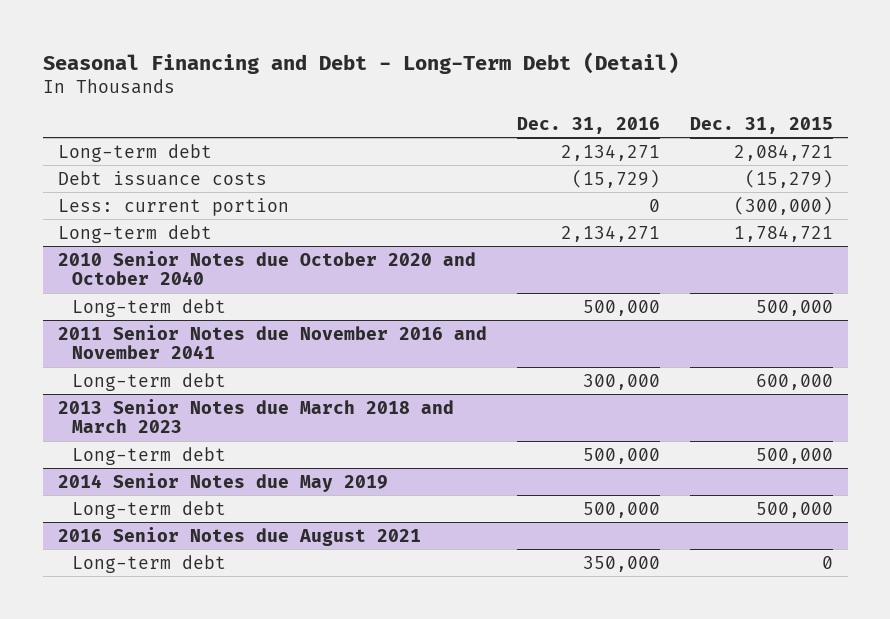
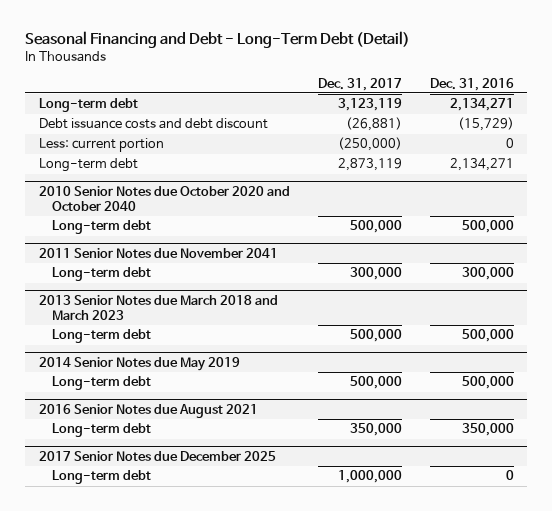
- | Dec. 31, 2016 | Dec. 31, 2015
+ | Dec. 31, 2017 | Dec. 31, 2016
- Debt issuance costs | (15,729) | (15,279)
+ Debt issuance costs and debt discount | (26,881) | (15,729)
- 2011 Senior Notes due November 2016 and November 2041
+ 2011 Senior Notes due November 2041
+ 2017 Senior Notes due December 2025
+ Long-term debt | 1,000,000 | 0

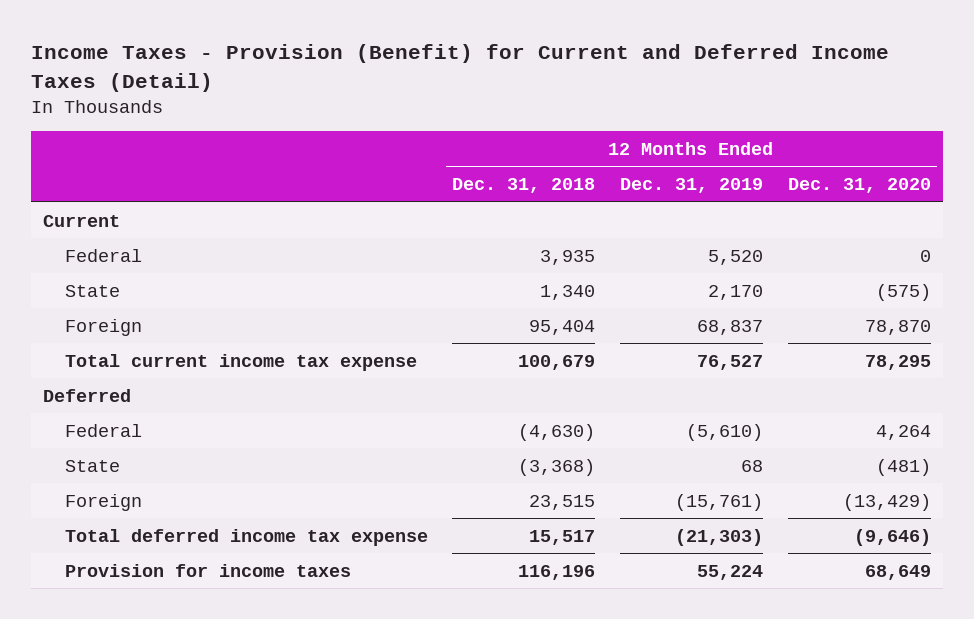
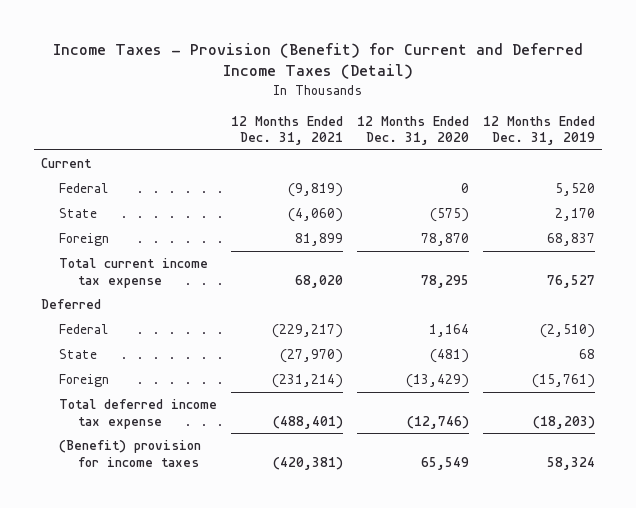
- | 12 Months Ended Dec. 31, 2018 | 12 Months Ended Dec. 31, 2019 | 12 Months Ended Dec. 31, 2020
+ | 12 Months Ended Dec. 31, 2021 | 12 Months Ended Dec. 31, 2020 | 12 Months Ended Dec. 31, 2019
- Federal | (4,630) | (5,610) | 4,264
+ Federal | (229,217) | 1,164 | (2,510)
- Total deferred income tax expense | 15,517 | (21,303) | (9,646)
- Provision for income taxes | 116,196 | 55,224 | 68,649
+ Total deferred income tax expense | (488,401) | (12,746) | (18,203)
+ (Benefit) provision for income taxes | (420,381) | 65,549 | 58,324

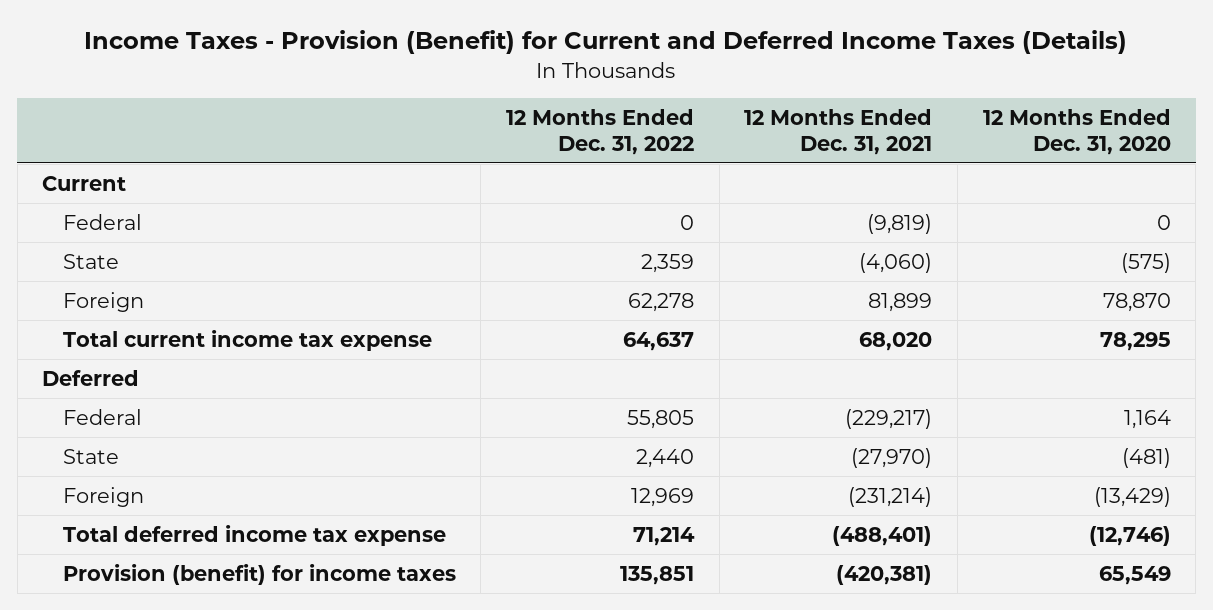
- Income Taxes - Provision (Benefit) for Current and Deferred Income Taxes (Detail)
+ Income Taxes - Provision (Benefit) for Current and Deferred Income Taxes (Details)
- | 12 Months Ended Dec. 31, 2021 | 12 Months Ended Dec. 31, 2020 | 12 Months Ended Dec. 31, 2019
+ | 12 Months Ended Dec. 31, 2022 | 12 Months Ended Dec. 31, 2021 | 12 Months Ended Dec. 31, 2020
- (Benefit) provision for income taxes | (420,381) | 65,549 | 58,324
+ Provision (benefit) for income taxes | 135,851 | (420,381) | 65,549

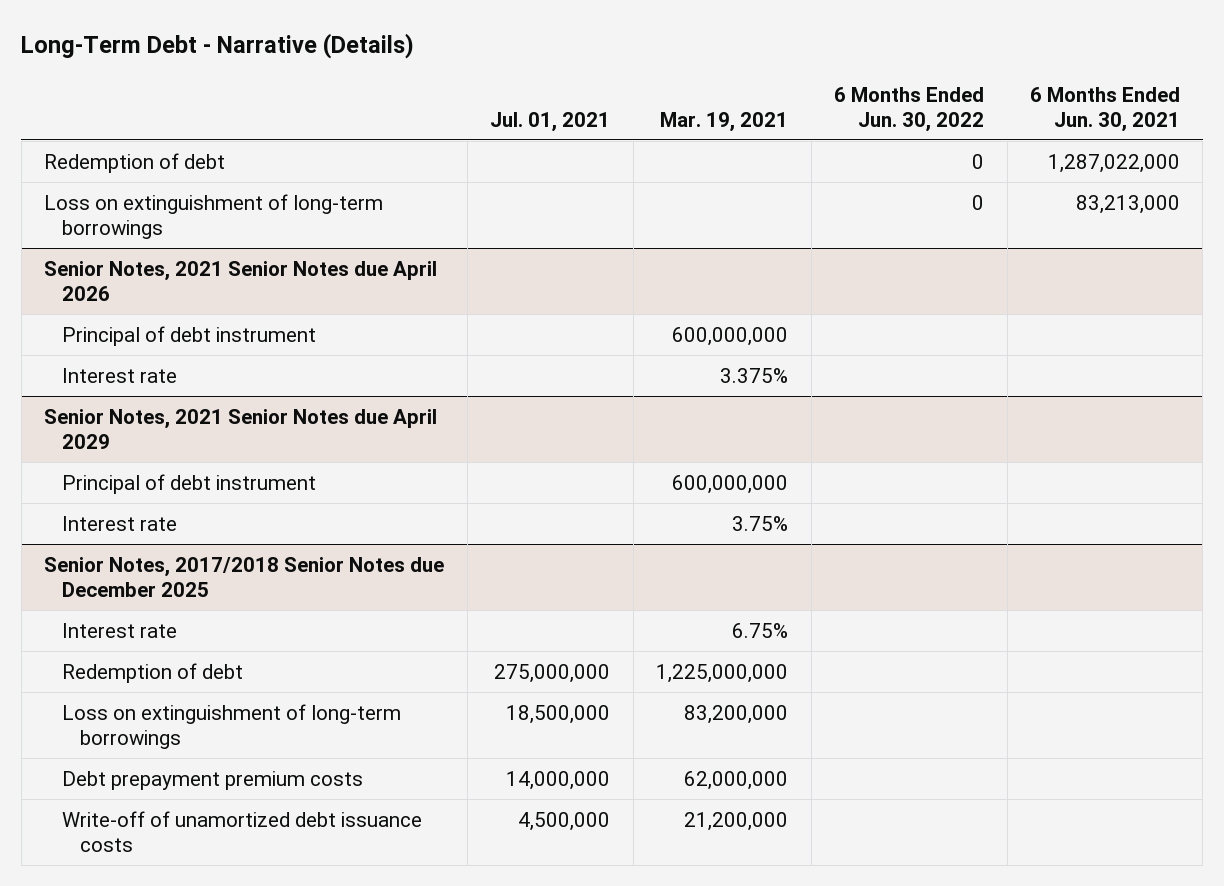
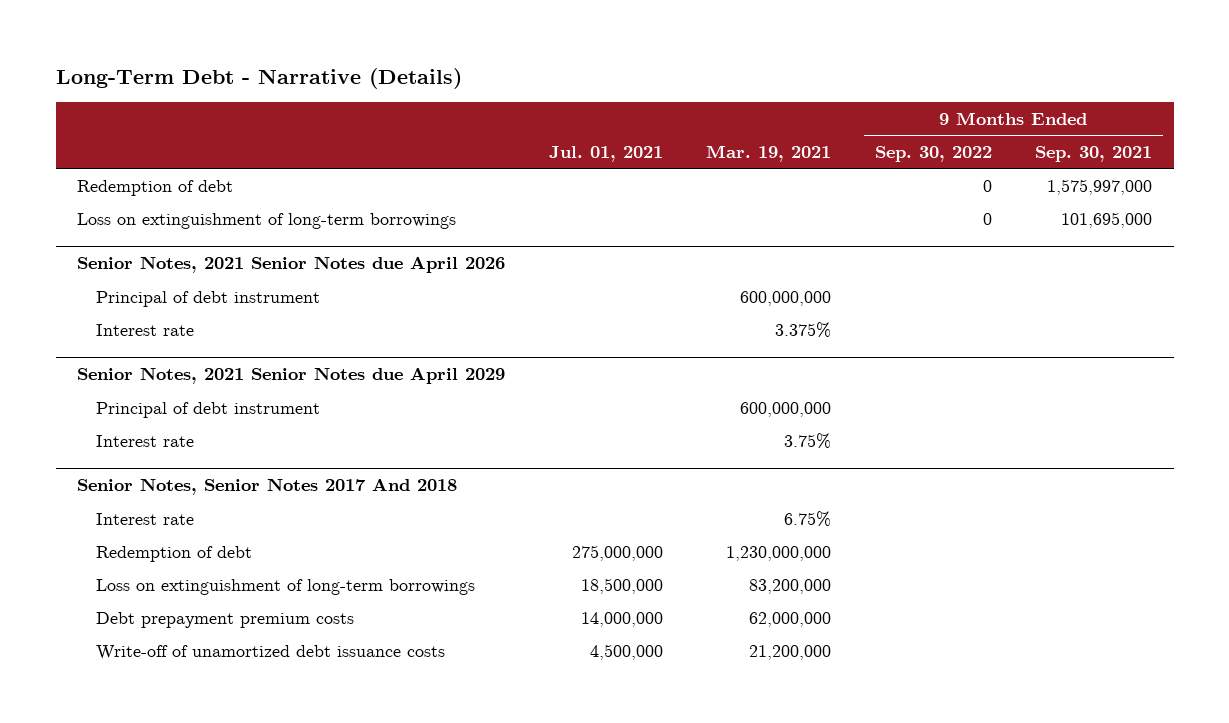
- | Jul. 01, 2021 | Mar. 19, 2021 | 6 Months Ended Jun. 30, 2022 | 6 Months Ended Jun. 30, 2021
+ | Jul. 01, 2021 | Mar. 19, 2021 | 9 Months Ended Sep. 30, 2022 | 9 Months Ended Sep. 30, 2021
- Senior Notes, 2017/2018 Senior Notes due December 2025
+ Senior Notes, Senior Notes 2017 And 2018
- Redemption of debt | 275,000,000 | 1,225,000,000 | |
+ Redemption of debt | 275,000,000 | 1,230,000,000 | |

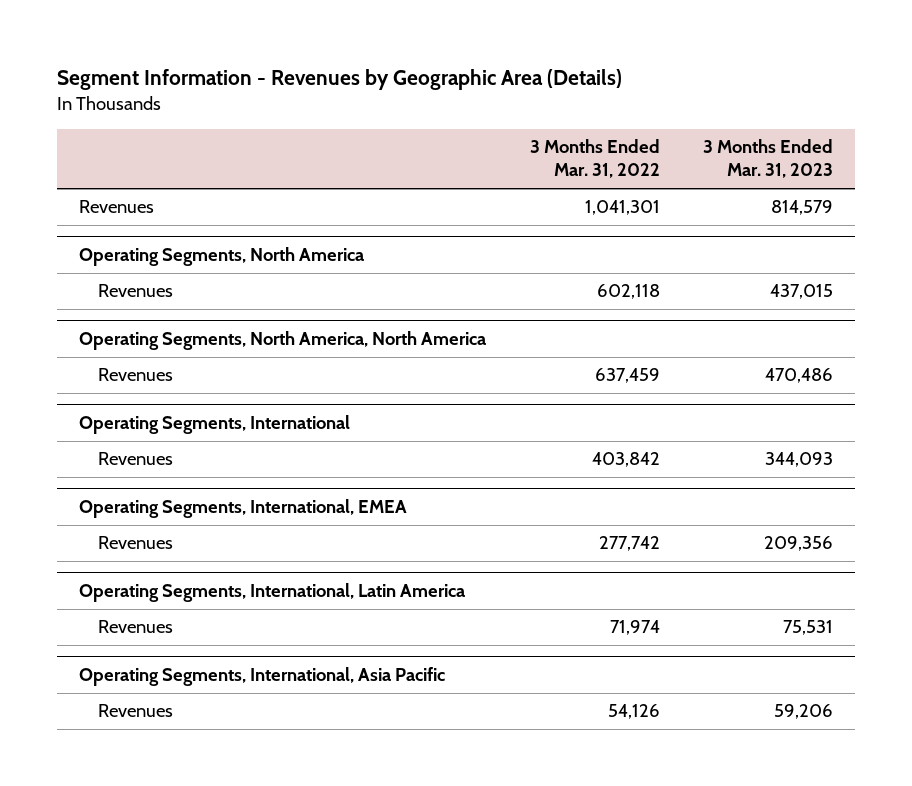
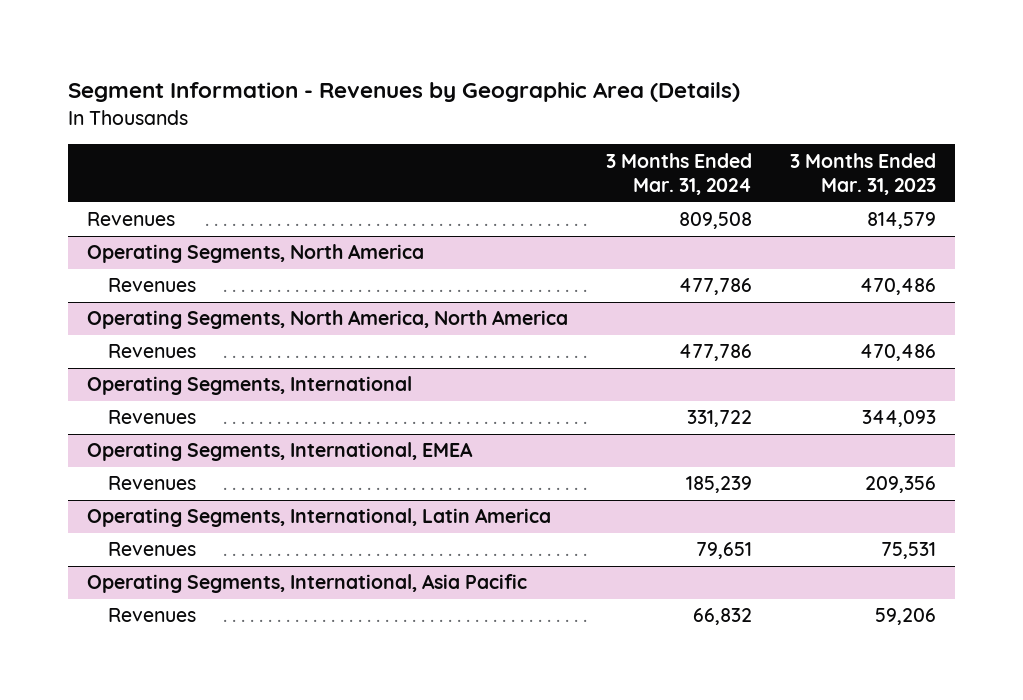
- | 3 Months Ended Mar. 31, 2022 | 3 Months Ended Mar. 31, 2023
+ | 3 Months Ended Mar. 31, 2024 | 3 Months Ended Mar. 31, 2023
@ Operating Segments, North America
- Revenues | 602,118 | 437,015
+ Revenues | 477,786 | 470,486

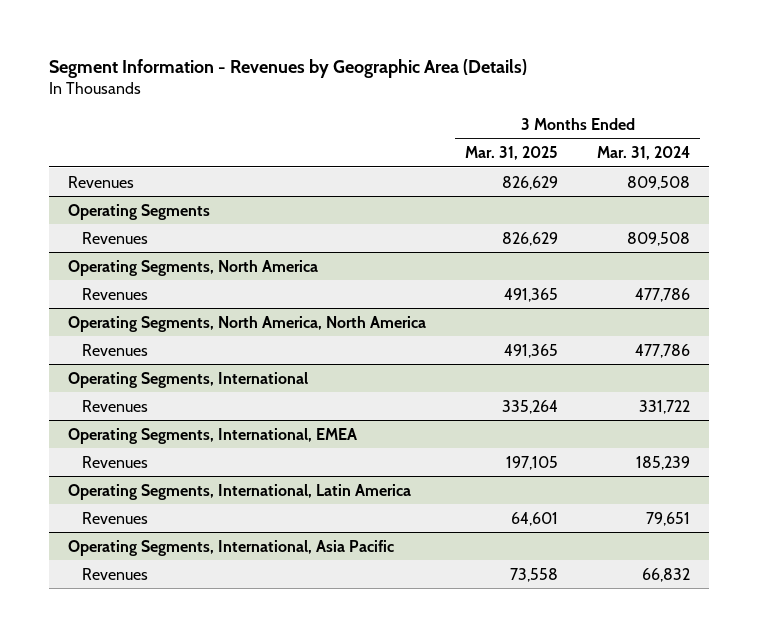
- | 3 Months Ended Mar. 31, 2024 | 3 Months Ended Mar. 31, 2023
+ | 3 Months Ended Mar. 31, 2025 | 3 Months Ended Mar. 31, 2024
+ Operating Segments
+ Revenues | 826,629 | 809,508

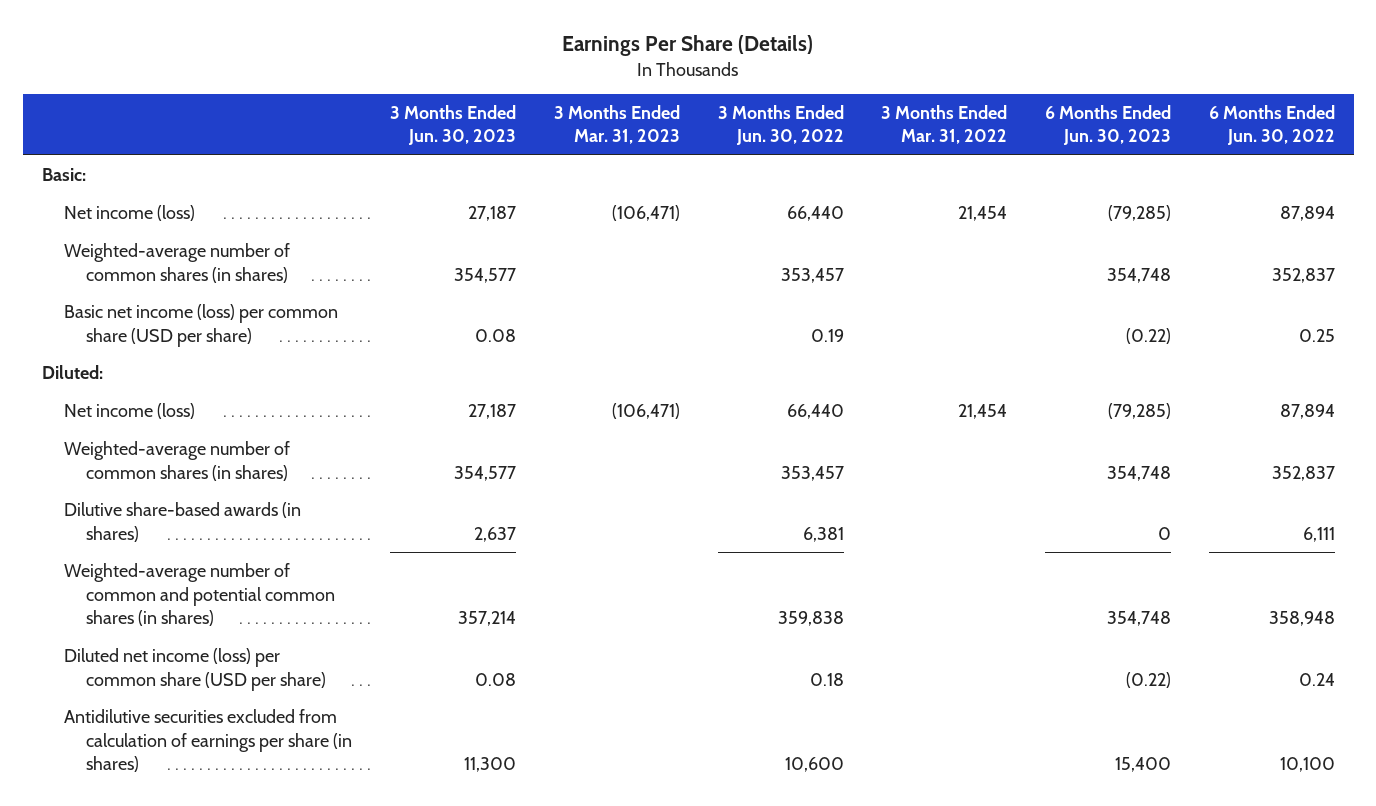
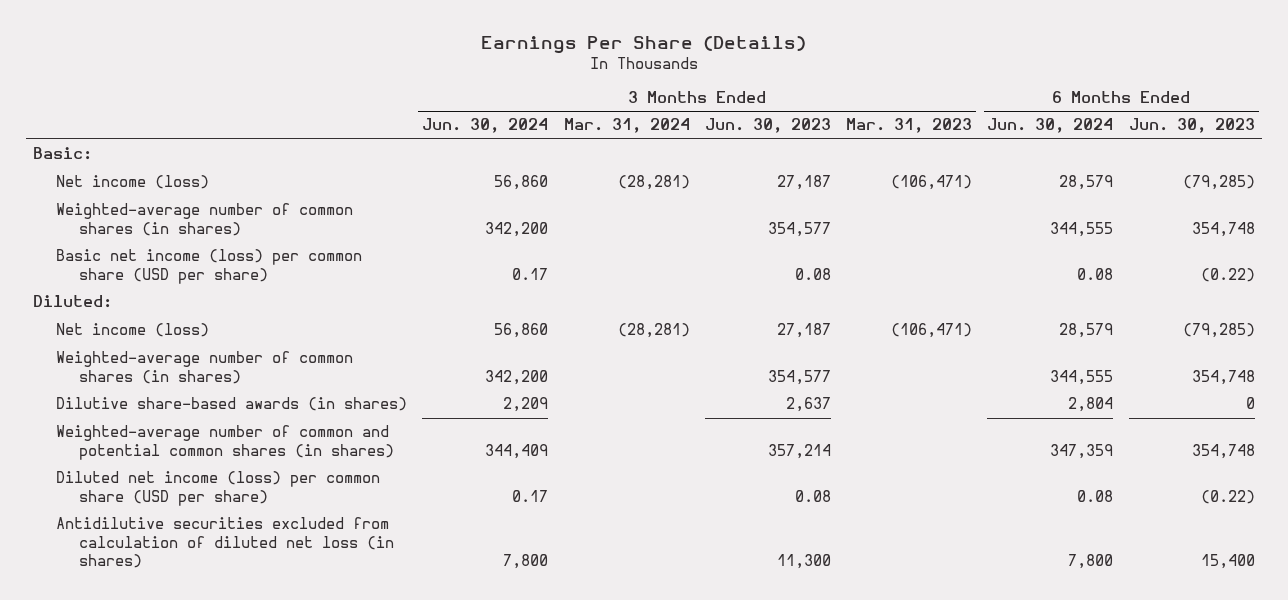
- | 3 Months Ended Jun. 30, 2023 | 3 Months Ended Mar. 31, 2023 | 3 Months Ended Jun. 30, 2022 | 3 Months Ended Mar. 31, 2022 | 6 Months Ended Jun. 30, 2023 | 6 Months Ended Jun. 30, 2022
+ | 3 Months Ended Jun. 30, 2024 | 3 Months Ended Mar. 31, 2024 | 3 Months Ended Jun. 30, 2023 | 3 Months Ended Mar. 31, 2023 | 6 Months Ended Jun. 30, 2024 | 6 Months Ended Jun. 30, 2023
- Antidilutive securities excluded from calculation of earnings per share (in shares) | 11,300 | | 10,600 | | 15,400 | 10,100
+ Antidilutive securities excluded from calculation of diluted net loss (in shares) | 7,800 | | 11,300 | | 7,800 | 15,400

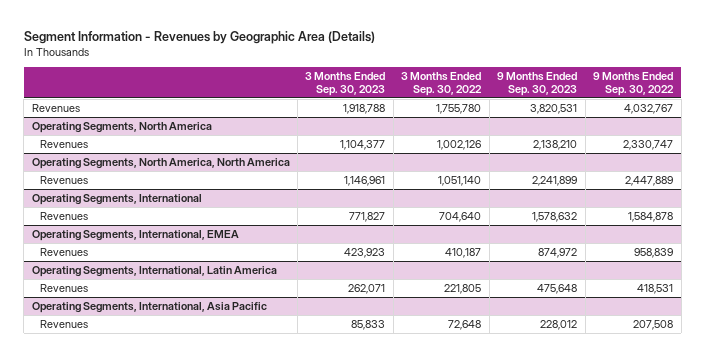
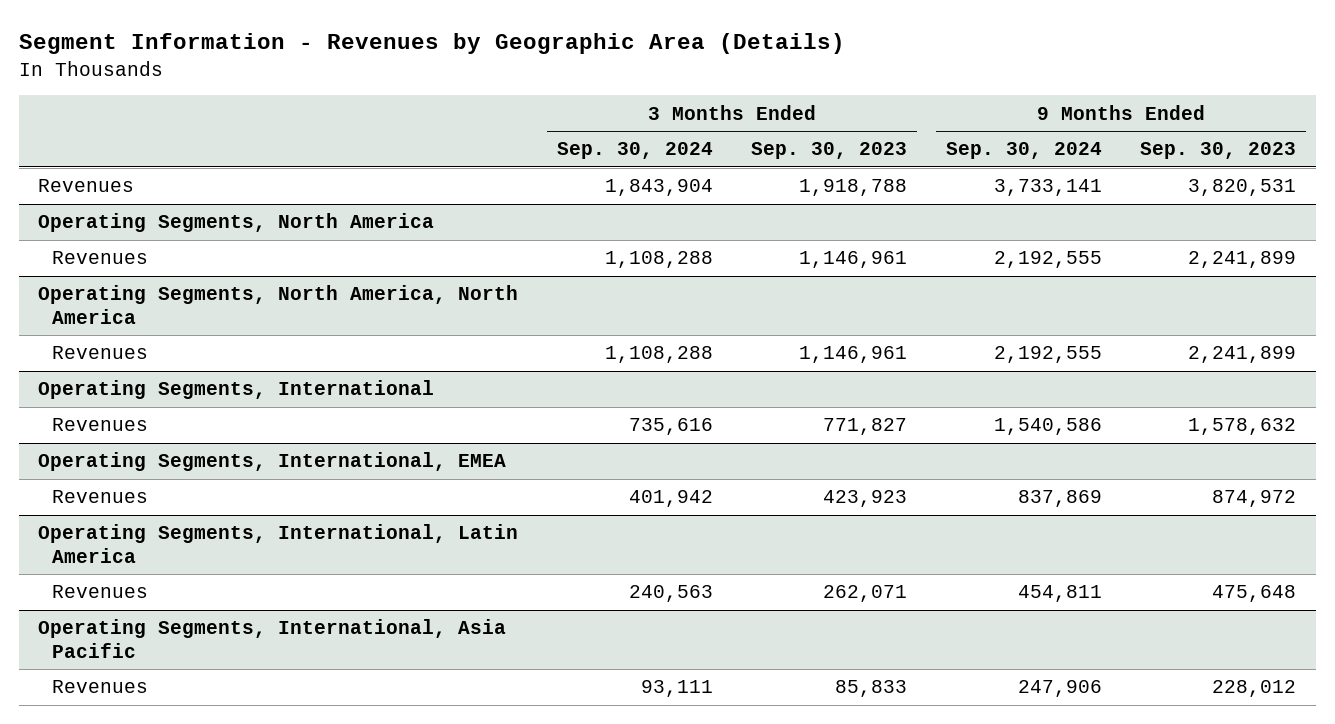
- | 3 Months Ended Sep. 30, 2023 | 3 Months Ended Sep. 30, 2022 | 9 Months Ended Sep. 30, 2023 | 9 Months Ended Sep. 30, 2022
+ | 3 Months Ended Sep. 30, 2024 | 3 Months Ended Sep. 30, 2023 | 9 Months Ended Sep. 30, 2024 | 9 Months Ended Sep. 30, 2023
@ Operating Segments, North America
- Revenues | 1,104,377 | 1,002,126 | 2,138,210 | 2,330,747
+ Revenues | 1,108,288 | 1,146,961 | 2,192,555 | 2,241,899

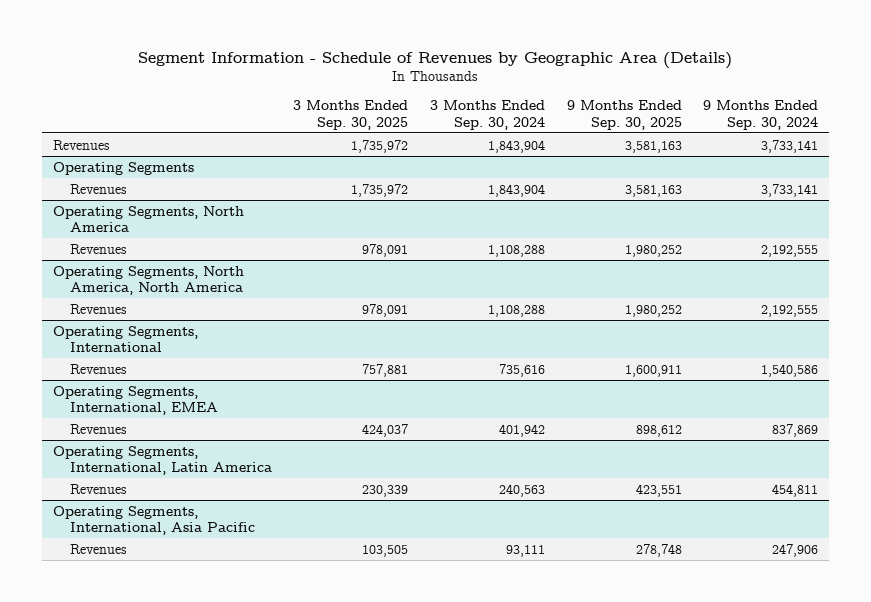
- Segment Information - Revenues by Geographic Area (Details)
+ Segment Information - Schedule of Revenues by Geographic Area (Details)
- | 3 Months Ended Sep. 30, 2024 | 3 Months Ended Sep. 30, 2023 | 9 Months Ended Sep. 30, 2024 | 9 Months Ended Sep. 30, 2023
+ | 3 Months Ended Sep. 30, 2025 | 3 Months Ended Sep. 30, 2024 | 9 Months Ended Sep. 30, 2025 | 9 Months Ended Sep. 30, 2024
+ Operating Segments
+ Revenues | 1,735,972 | 1,843,904 | 3,581,163 | 3,733,141

